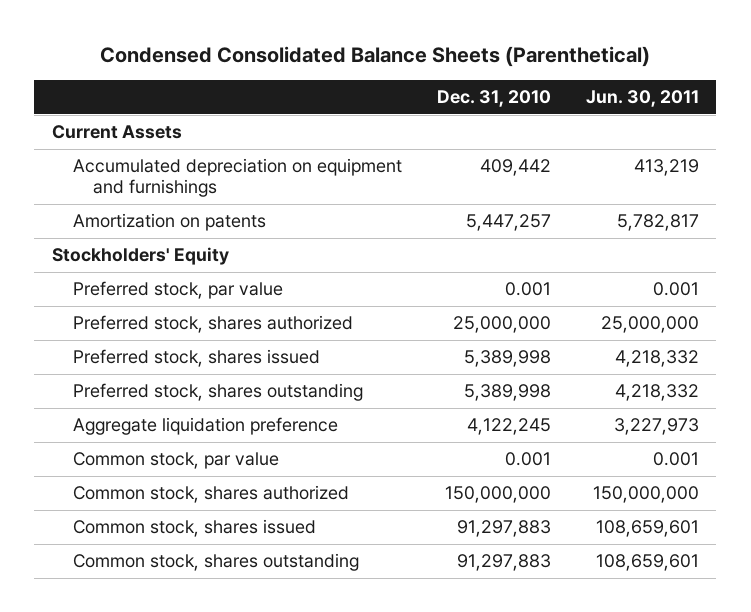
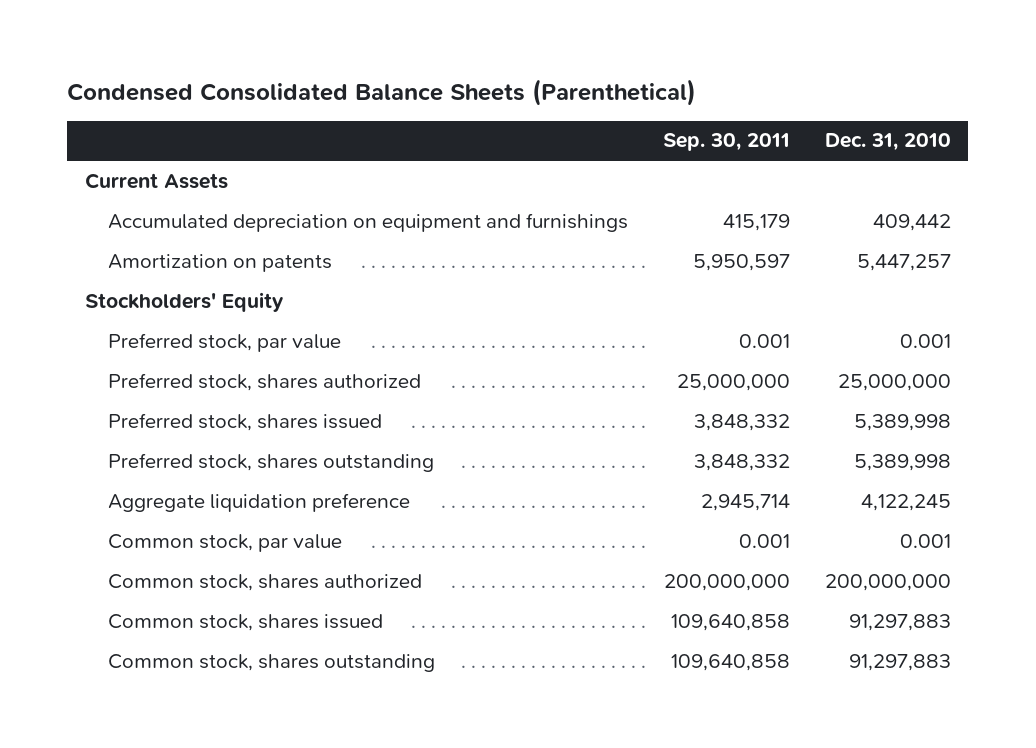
- | Dec. 31, 2010 | Jun. 30, 2011
+ | Sep. 30, 2011 | Dec. 31, 2010
- Common stock, shares authorized | 150,000,000 | 150,000,000
+ Common stock, shares authorized | 200,000,000 | 200,000,000

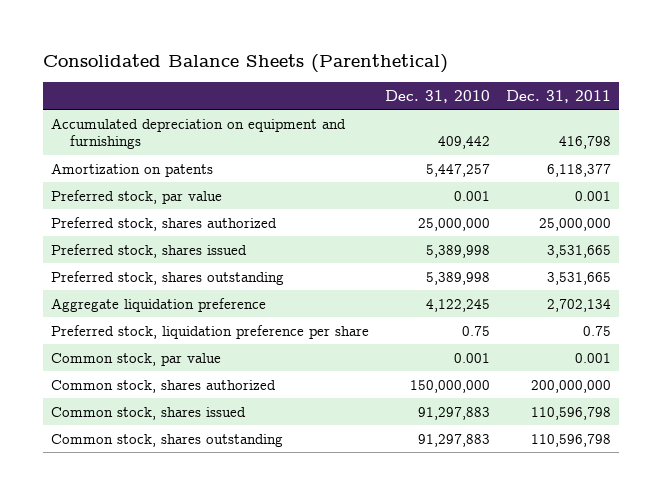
- Condensed Consolidated Balance Sheets (Parenthetical)
+ Consolidated Balance Sheets (Parenthetical)
- | Sep. 30, 2011 | Dec. 31, 2010
+ | Dec. 31, 2010 | Dec. 31, 2011
- Current Assets
- Stockholders' Equity
+ Preferred stock, liquidation preference per share | 0.75 | 0.75
- Common stock, shares authorized | 200,000,000 | 200,000,000
+ Common stock, shares authorized | 150,000,000 | 200,000,000

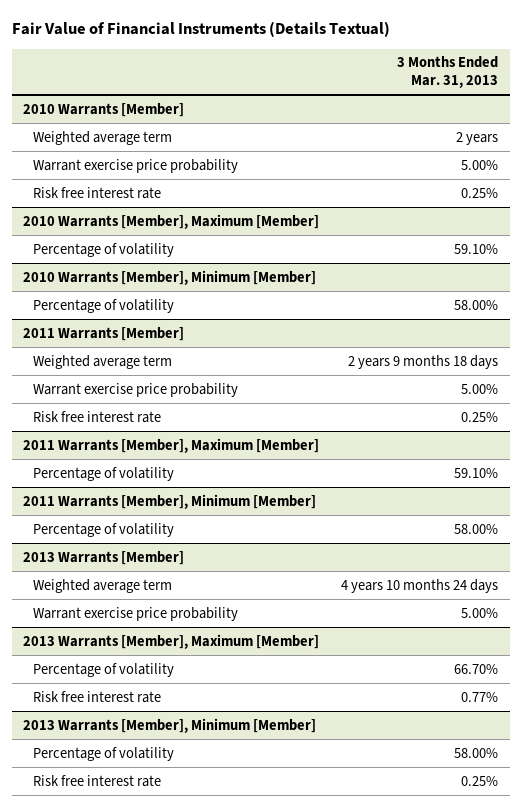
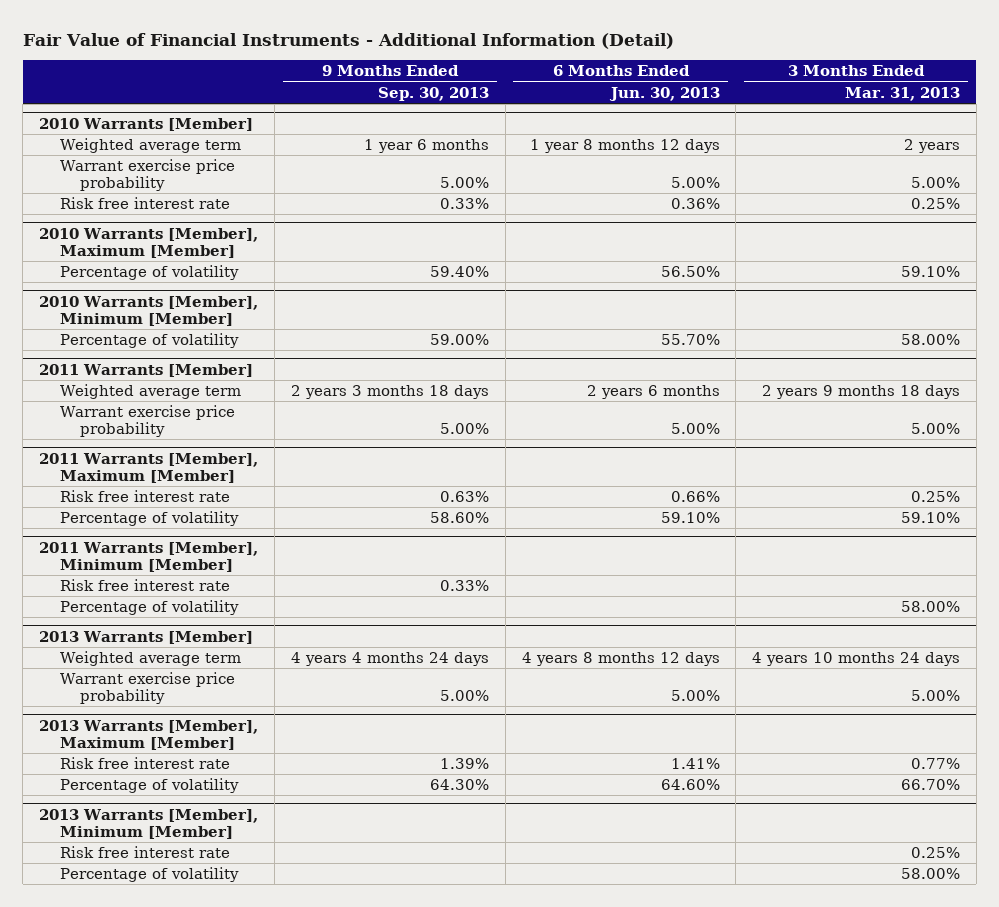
- Fair Value of Financial Instruments (Details Textual)
+ Fair Value of Financial Instruments - Additional Information (Detail)
- | 3 Months Ended Mar. 31, 2013
+ | 9 Months Ended Sep. 30, 2013 | 6 Months Ended Jun. 30, 2013 | 3 Months Ended Mar. 31, 2013
@ 2011 Warrants [Member]
- Risk free interest rate | 0.25%
@ 2011 Warrants [Member], Maximum [Member]
+ Risk free interest rate | 0.63% | 0.66% | 0.25%
@ 2011 Warrants [Member], Minimum [Member]
+ Risk free interest rate | 0.33% | |
@ 2013 Warrants [Member], Maximum [Member]
moved down: Percentage of volatility | 64.30% | 64.60% | 66.70%
@ 2013 Warrants [Member], Minimum [Member]
moved down: Percentage of volatility | | | 58.00%

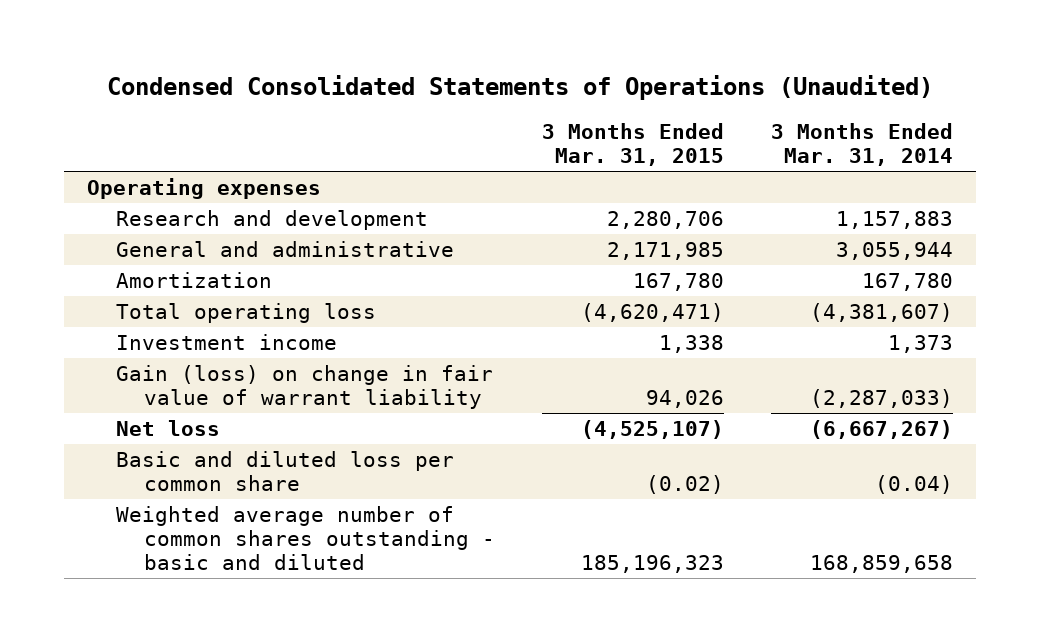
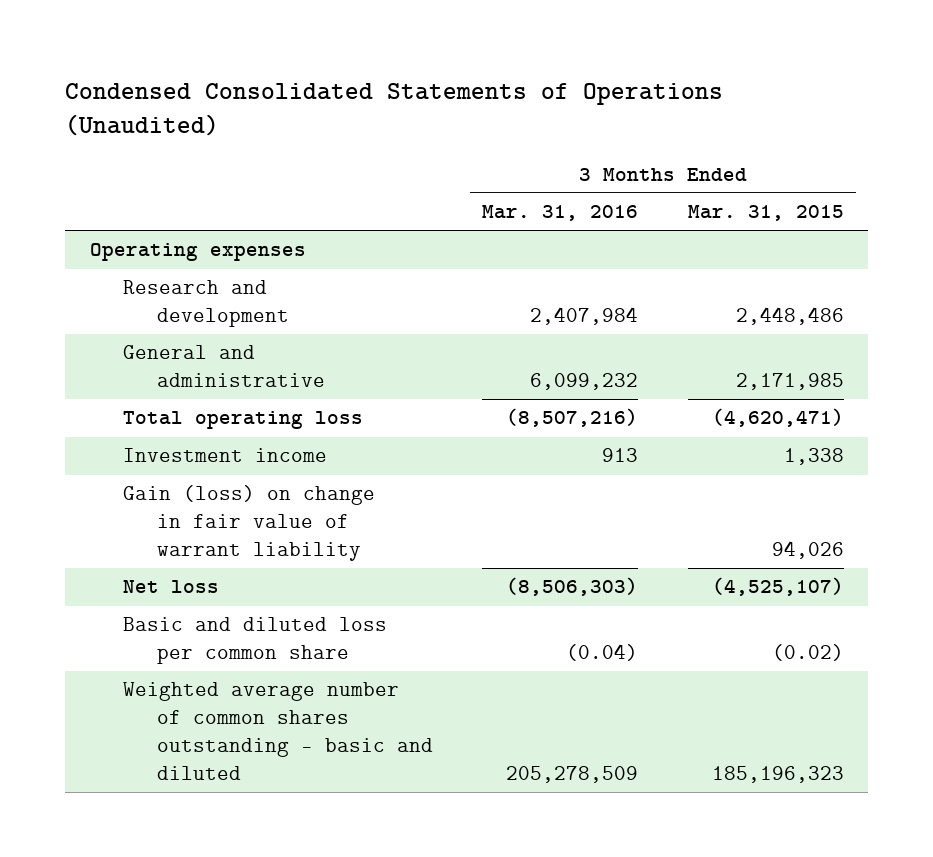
- | 3 Months Ended Mar. 31, 2015 | 3 Months Ended Mar. 31, 2014
+ | 3 Months Ended Mar. 31, 2016 | 3 Months Ended Mar. 31, 2015
- Research and development | 2,280,706 | 1,157,883
+ Research and development | 2,407,984 | 2,448,486
- Amortization | 167,780 | 167,780

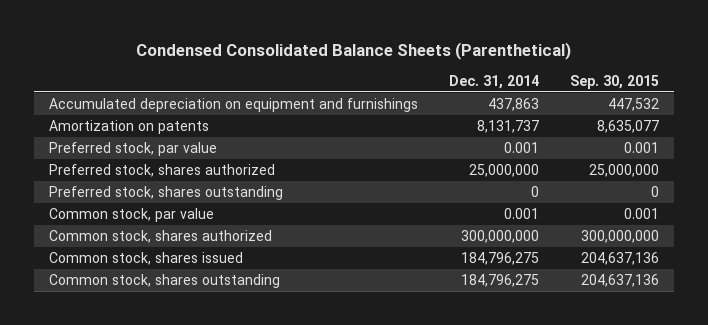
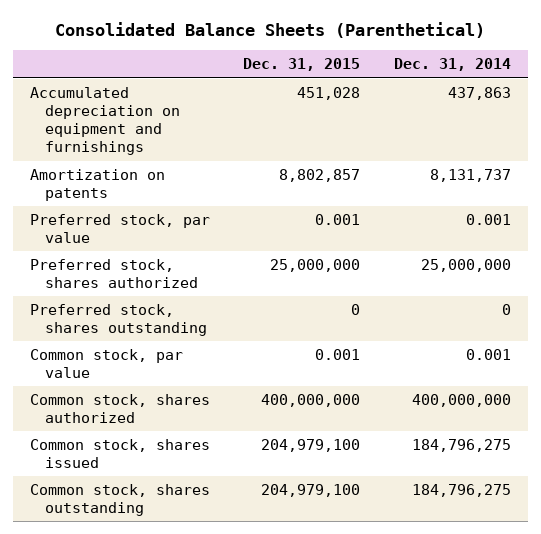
- Condensed Consolidated Balance Sheets (Parenthetical)
+ Consolidated Balance Sheets (Parenthetical)
- | Dec. 31, 2014 | Sep. 30, 2015
+ | Dec. 31, 2015 | Dec. 31, 2014
- Common stock, shares authorized | 300,000,000 | 300,000,000
+ Common stock, shares authorized | 400,000,000 | 400,000,000

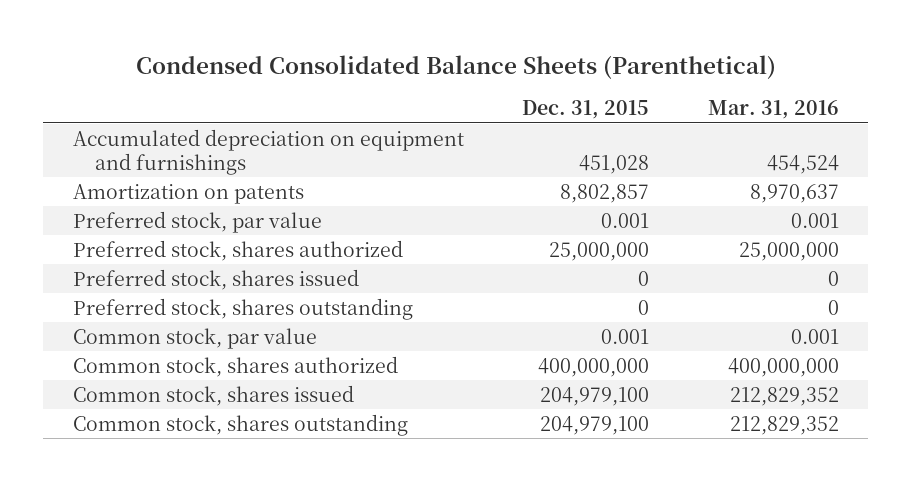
- Consolidated Balance Sheets (Parenthetical)
+ Condensed Consolidated Balance Sheets (Parenthetical)
- | Dec. 31, 2015 | Dec. 31, 2014
+ | Dec. 31, 2015 | Mar. 31, 2016
+ Preferred stock, shares issued | 0 | 0

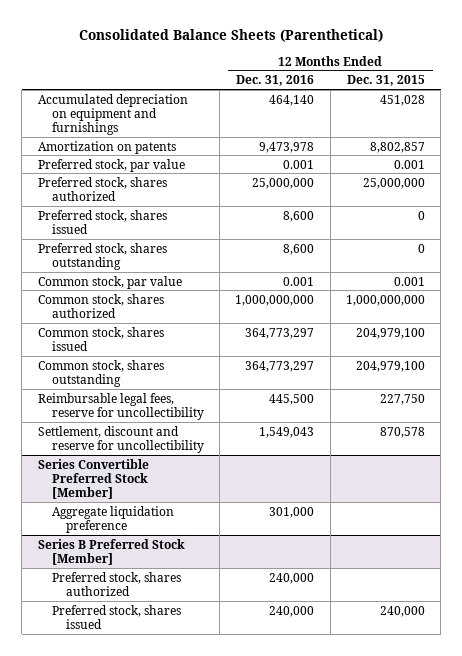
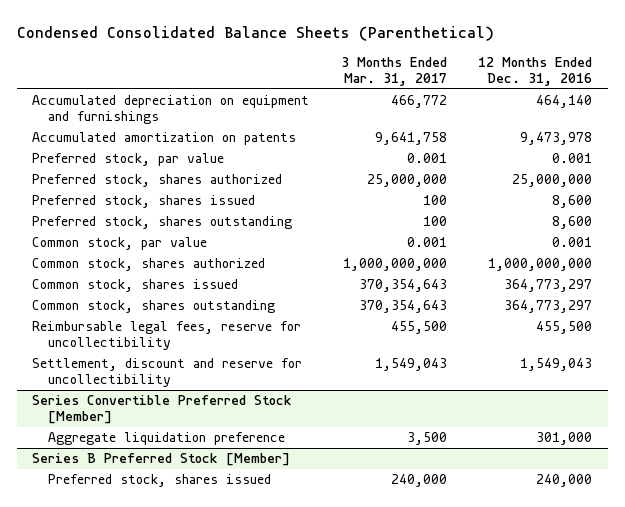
- Consolidated Balance Sheets (Parenthetical)
+ Condensed Consolidated Balance Sheets (Parenthetical)
- | 12 Months Ended Dec. 31, 2016 | 12 Months Ended Dec. 31, 2015
+ | 3 Months Ended Mar. 31, 2017 | 12 Months Ended Dec. 31, 2016
- Amortization on patents | 9,473,978 | 8,802,857
+ Accumulated amortization on patents | 9,641,758 | 9,473,978
- Reimbursable legal fees, reserve for uncollectibility | 445,500 | 227,750
+ Reimbursable legal fees, reserve for uncollectibility | 455,500 | 455,500
@ Series B Preferred Stock [Member]
- Preferred stock, shares authorized | 240,000 |

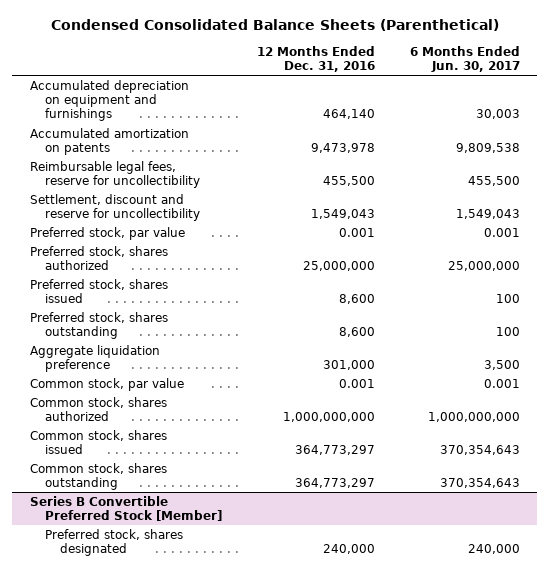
- | 3 Months Ended Mar. 31, 2017 | 12 Months Ended Dec. 31, 2016
+ | 12 Months Ended Dec. 31, 2016 | 6 Months Ended Jun. 30, 2017
moved up: Reimbursable legal fees, reserve for uncollectibility | 455,500 | 455,500
moved up: Settlement, discount and reserve for uncollectibility | 1,549,043 | 1,549,043
+ Aggregate liquidation preference | 301,000 | 3,500
- Series Convertible Preferred Stock [Member]
- Aggregate liquidation preference | 3,500 | 301,000
- Series B Preferred Stock [Member]
- Preferred stock, shares issued | 240,000 | 240,000
+ Series B Convertible Preferred Stock [Member]
+ Preferred stock, shares designated | 240,000 | 240,000

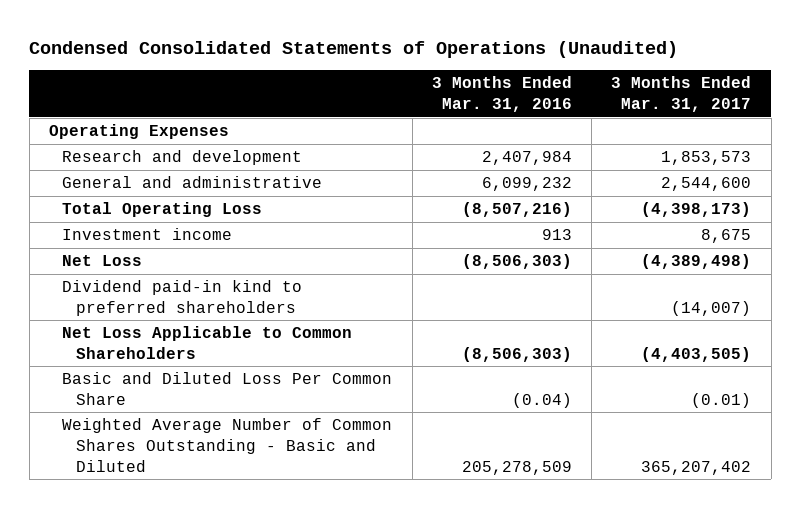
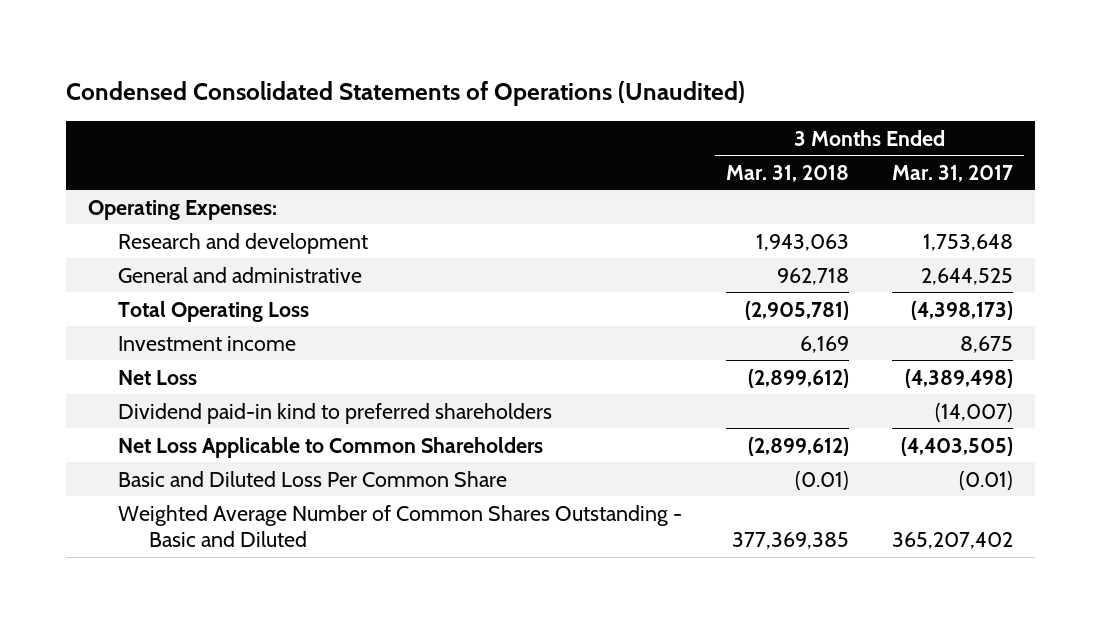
- | 3 Months Ended Mar. 31, 2016 | 3 Months Ended Mar. 31, 2017
+ | 3 Months Ended Mar. 31, 2018 | 3 Months Ended Mar. 31, 2017
- Operating Expenses
- Research and development | 2,407,984 | 1,853,573
- General and administrative | 6,099,232 | 2,544,600
+ Operating Expenses:
+ Research and development | 1,943,063 | 1,753,648
+ General and administrative | 962,718 | 2,644,525

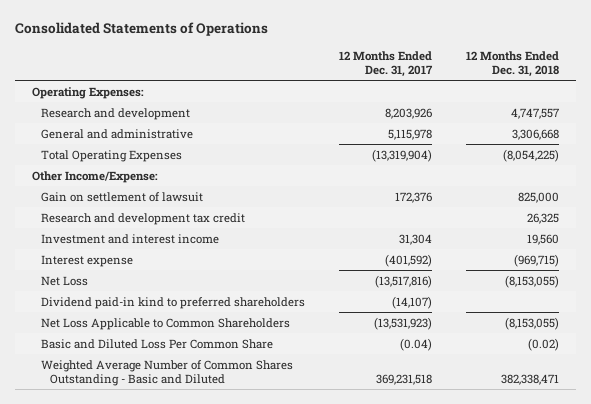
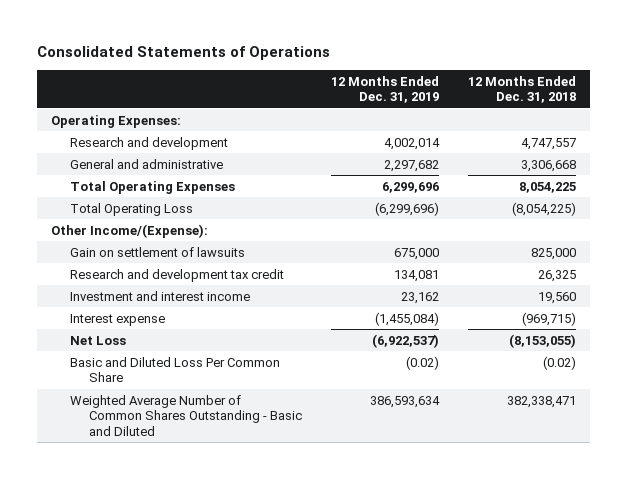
- | 12 Months Ended Dec. 31, 2017 | 12 Months Ended Dec. 31, 2018
+ | 12 Months Ended Dec. 31, 2019 | 12 Months Ended Dec. 31, 2018
- Total Operating Expenses | (13,319,904) | (8,054,225)
- Other Income/Expense:
- Gain on settlement of lawsuit | 172,376 | 825,000
+ Total Operating Expenses | 6,299,696 | 8,054,225
+ Total Operating Loss | (6,299,696) | (8,054,225)
+ Other Income/(Expense):
+ Gain on settlement of lawsuits | 675,000 | 825,000
- Dividend paid-in kind to preferred shareholders | (14,107) |
- Net Loss Applicable to Common Shareholders | (13,531,923) | (8,153,055)

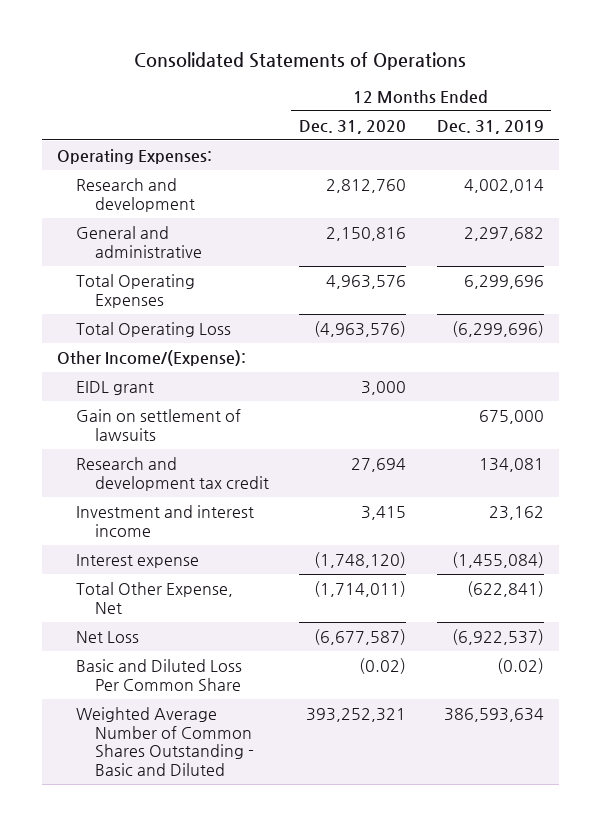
- | 12 Months Ended Dec. 31, 2019 | 12 Months Ended Dec. 31, 2018
+ | 12 Months Ended Dec. 31, 2020 | 12 Months Ended Dec. 31, 2019
+ EIDL grant | 3,000 |
+ Total Other Expense, Net | (1,714,011) | (622,841)

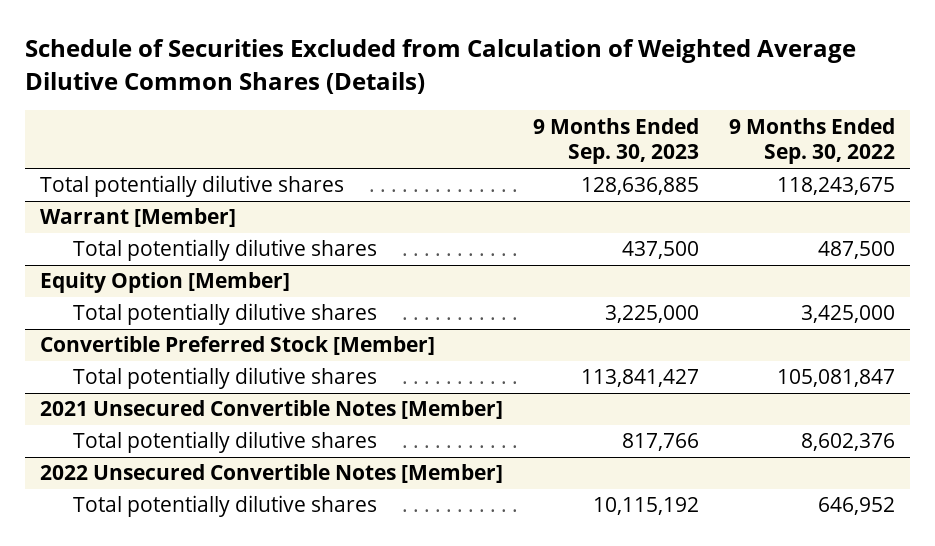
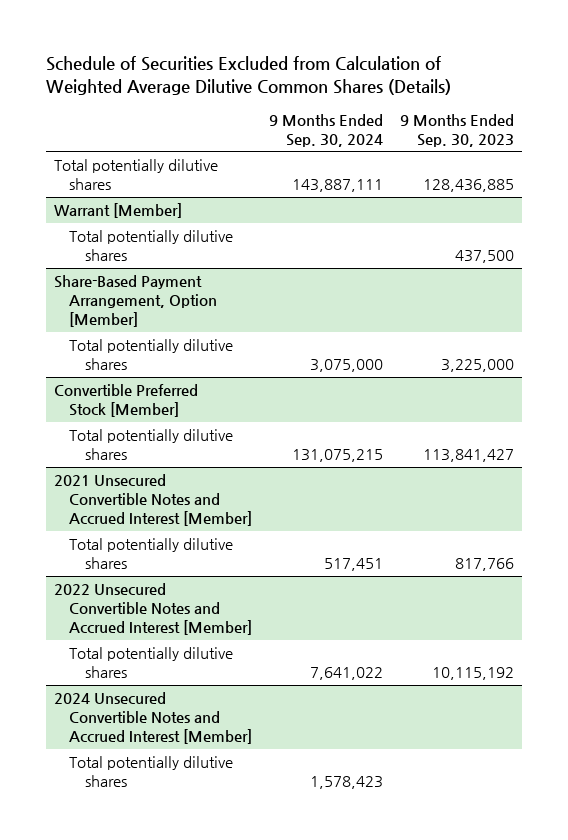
- | 9 Months Ended Sep. 30, 2023 | 9 Months Ended Sep. 30, 2022
+ | 9 Months Ended Sep. 30, 2024 | 9 Months Ended Sep. 30, 2023
- Total potentially dilutive shares | 128,636,885 | 118,243,675
+ Total potentially dilutive shares | 143,887,111 | 128,436,885
- Equity Option [Member]
+ Share-Based Payment Arrangement, Option [Member]
- 2021 Unsecured Convertible Notes [Member]
+ 2021 Unsecured Convertible Notes and Accrued Interest [Member]
- 2022 Unsecured Convertible Notes [Member]
+ 2022 Unsecured Convertible Notes and Accrued Interest [Member]
+ 2024 Unsecured Convertible Notes and Accrued Interest [Member]
+ Total potentially dilutive shares | 1,578,423 |

